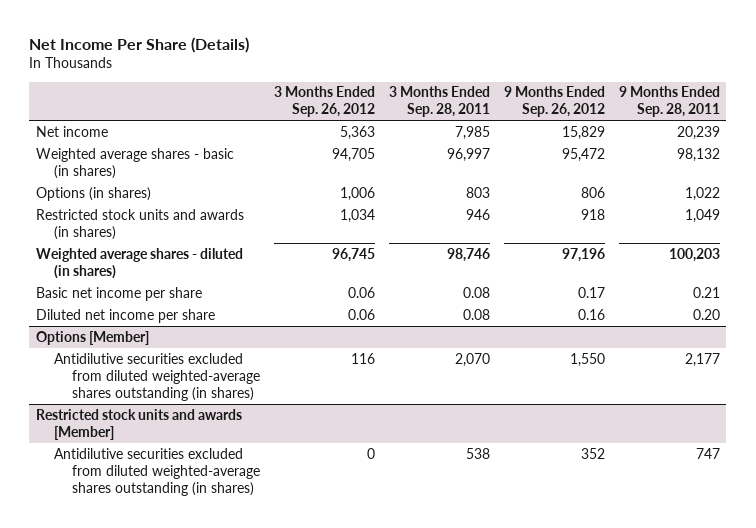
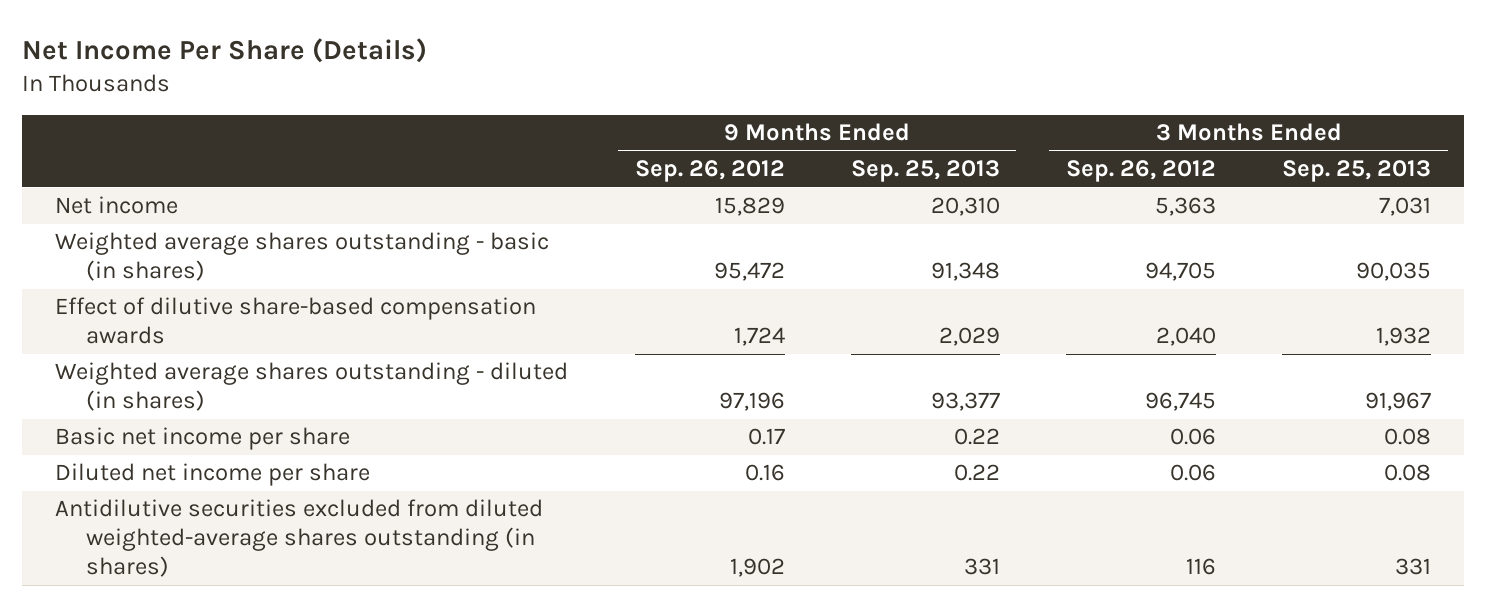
- | 3 Months Ended Sep. 26, 2012 | 3 Months Ended Sep. 28, 2011 | 9 Months Ended Sep. 26, 2012 | 9 Months Ended Sep. 28, 2011
+ | 9 Months Ended Sep. 26, 2012 | 9 Months Ended Sep. 25, 2013 | 3 Months Ended Sep. 26, 2012 | 3 Months Ended Sep. 25, 2013
- Weighted average shares - basic (in shares) | 94,705 | 96,997 | 95,472 | 98,132
- Options (in shares) | 1,006 | 803 | 806 | 1,022
- Restricted stock units and awards (in shares) | 1,034 | 946 | 918 | 1,049
- Weighted average shares - diluted (in shares) | 96,745 | 98,746 | 97,196 | 100,203
+ Weighted average shares outstanding - basic (in shares) | 95,472 | 91,348 | 94,705 | 90,035
+ Effect of dilutive share-based compensation awards | 1,724 | 2,029 | 2,040 | 1,932
+ Weighted average shares outstanding - diluted (in shares) | 97,196 | 93,377 | 96,745 | 91,967
- Options [Member]
- Antidilutive securities excluded from diluted weighted-average shares outstanding (in shares) | 116 | 2,070 | 1,550 | 2,177
- Restricted stock units and awards [Member]
- Antidilutive securities excluded from diluted weighted-average shares outstanding (in shares) | 0 | 538 | 352 | 747
+ Antidilutive securities excluded from diluted weighted-average shares outstanding (in shares) | 1,902 | 331 | 116 | 331

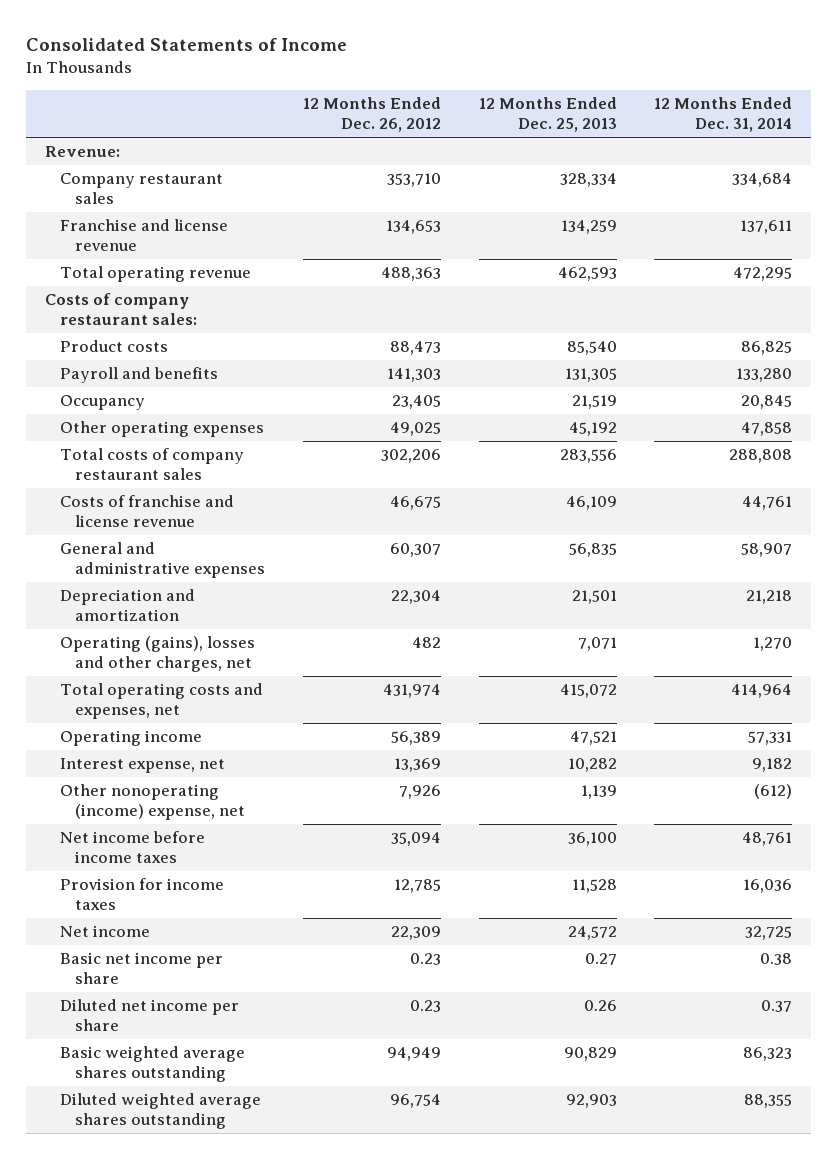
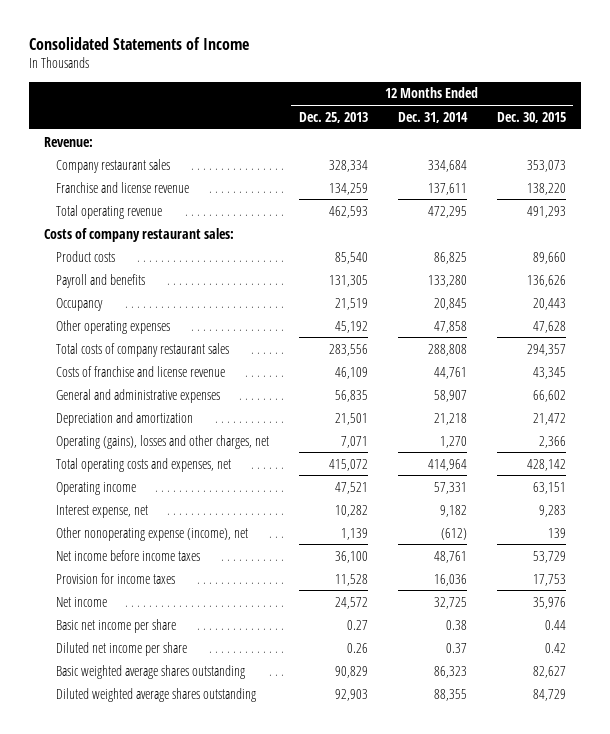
- | 12 Months Ended Dec. 26, 2012 | 12 Months Ended Dec. 25, 2013 | 12 Months Ended Dec. 31, 2014
+ | 12 Months Ended Dec. 25, 2013 | 12 Months Ended Dec. 31, 2014 | 12 Months Ended Dec. 30, 2015
- Other nonoperating (income) expense, net | 7,926 | 1,139 | (612)
+ Other nonoperating expense (income), net | 1,139 | (612) | 139

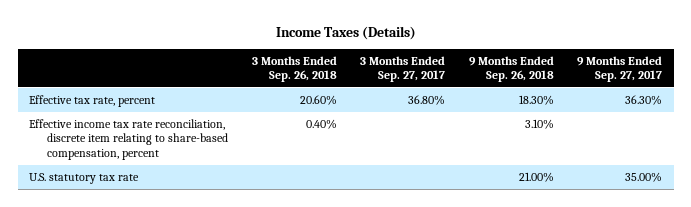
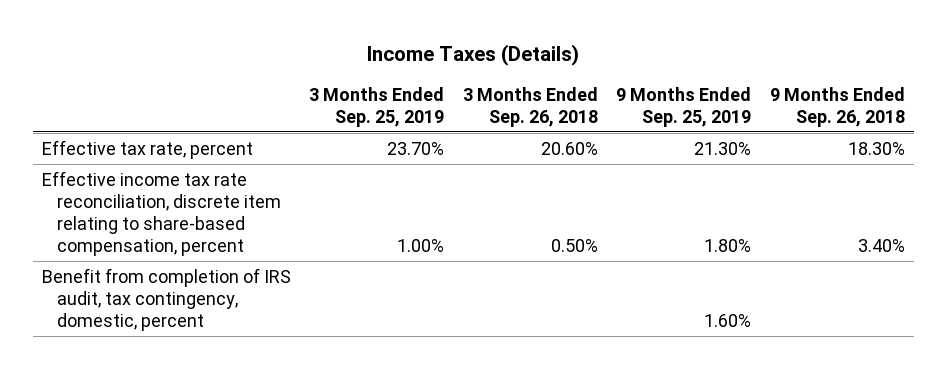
- | 3 Months Ended Sep. 26, 2018 | 3 Months Ended Sep. 27, 2017 | 9 Months Ended Sep. 26, 2018 | 9 Months Ended Sep. 27, 2017
+ | 3 Months Ended Sep. 25, 2019 | 3 Months Ended Sep. 26, 2018 | 9 Months Ended Sep. 25, 2019 | 9 Months Ended Sep. 26, 2018
- Effective income tax rate reconciliation, discrete item relating to share-based compensation, percent | 0.40% | | 3.10% |
- U.S. statutory tax rate | | | 21.00% | 35.00%
+ Effective income tax rate reconciliation, discrete item relating to share-based compensation, percent | 1.00% | 0.50% | 1.80% | 3.40%
+ Benefit from completion of IRS audit, tax contingency, domestic, percent | | | 1.60% |

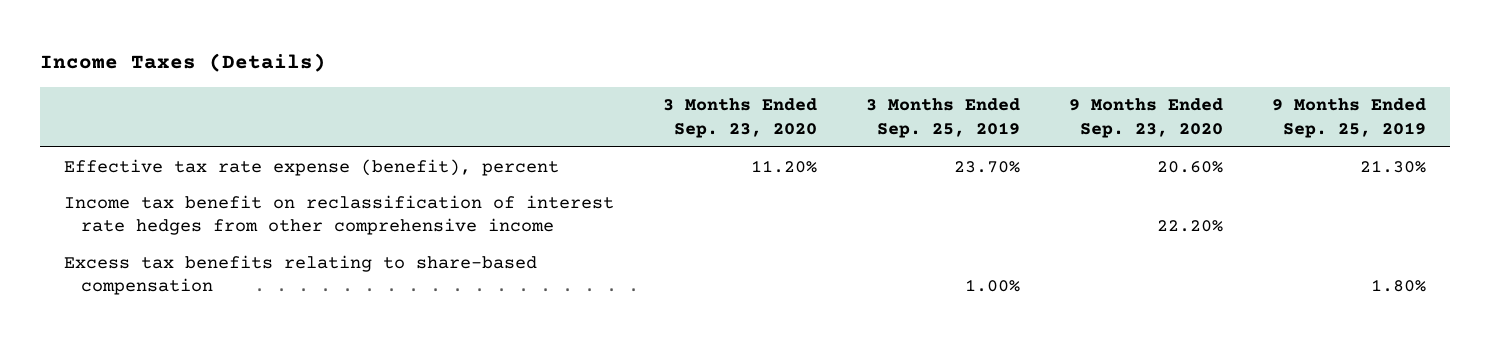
- | 3 Months Ended Sep. 25, 2019 | 3 Months Ended Sep. 26, 2018 | 9 Months Ended Sep. 25, 2019 | 9 Months Ended Sep. 26, 2018
+ | 3 Months Ended Sep. 23, 2020 | 3 Months Ended Sep. 25, 2019 | 9 Months Ended Sep. 23, 2020 | 9 Months Ended Sep. 25, 2019
- Effective tax rate, percent | 23.70% | 20.60% | 21.30% | 18.30%
- Effective income tax rate reconciliation, discrete item relating to share-based compensation, percent | 1.00% | 0.50% | 1.80% | 3.40%
- Benefit from completion of IRS audit, tax contingency, domestic, percent | | | 1.60% |
+ Effective tax rate expense (benefit), percent | 11.20% | 23.70% | 20.60% | 21.30%
+ Income tax benefit on reclassification of interest rate hedges from other comprehensive income | | | 22.20% |
+ Excess tax benefits relating to share-based compensation | | 1.00% | | 1.80%

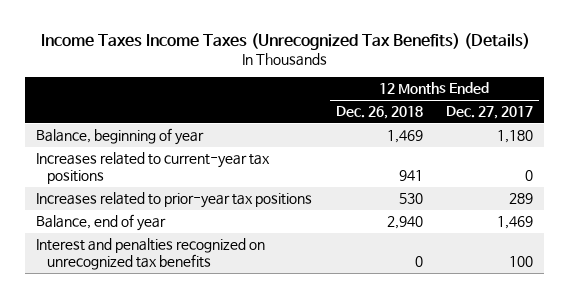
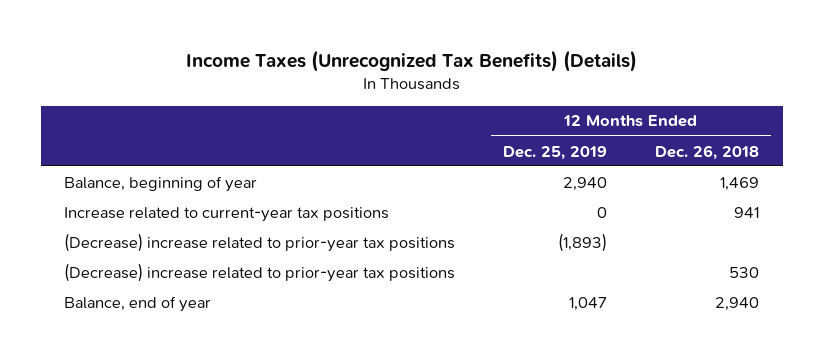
- Income Taxes Income Taxes (Unrecognized Tax Benefits) (Details)
+ Income Taxes (Unrecognized Tax Benefits) (Details)
- | 12 Months Ended Dec. 26, 2018 | 12 Months Ended Dec. 27, 2017
+ | 12 Months Ended Dec. 25, 2019 | 12 Months Ended Dec. 26, 2018
- Increases related to current-year tax positions | 941 | 0
- Increases related to prior-year tax positions | 530 | 289
+ Increase related to current-year tax positions | 0 | 941
+ (Decrease) increase related to prior-year tax positions | (1,893) |
+ (Decrease) increase related to prior-year tax positions | | 530
- Interest and penalties recognized on unrecognized tax benefits | 0 | 100

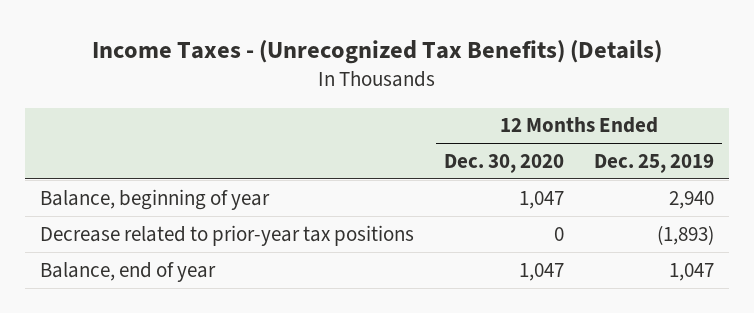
- Income Taxes (Unrecognized Tax Benefits) (Details)
+ Income Taxes - (Unrecognized Tax Benefits) (Details)
- | 12 Months Ended Dec. 25, 2019 | 12 Months Ended Dec. 26, 2018
+ | 12 Months Ended Dec. 30, 2020 | 12 Months Ended Dec. 25, 2019
- Increase related to current-year tax positions | 0 | 941
- (Decrease) increase related to prior-year tax positions | (1,893) |
- (Decrease) increase related to prior-year tax positions | | 530
+ Decrease related to prior-year tax positions | 0 | (1,893)

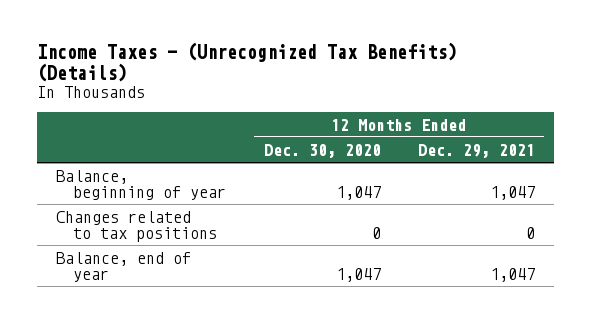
- | 12 Months Ended Dec. 30, 2020 | 12 Months Ended Dec. 25, 2019
+ | 12 Months Ended Dec. 30, 2020 | 12 Months Ended Dec. 29, 2021
- Decrease related to prior-year tax positions | 0 | (1,893)
+ Changes related to tax positions | 0 | 0

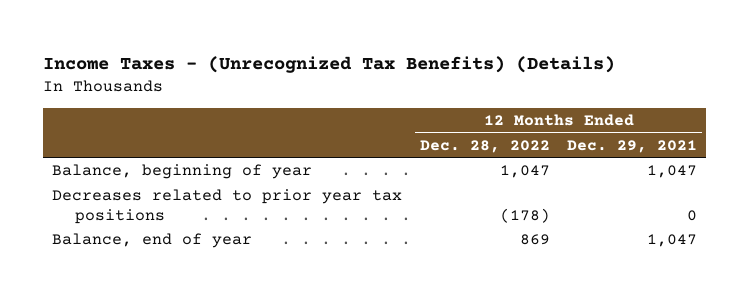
- | 12 Months Ended Dec. 30, 2020 | 12 Months Ended Dec. 29, 2021
+ | 12 Months Ended Dec. 28, 2022 | 12 Months Ended Dec. 29, 2021
- Changes related to tax positions | 0 | 0
+ Decreases related to prior year tax positions | (178) | 0

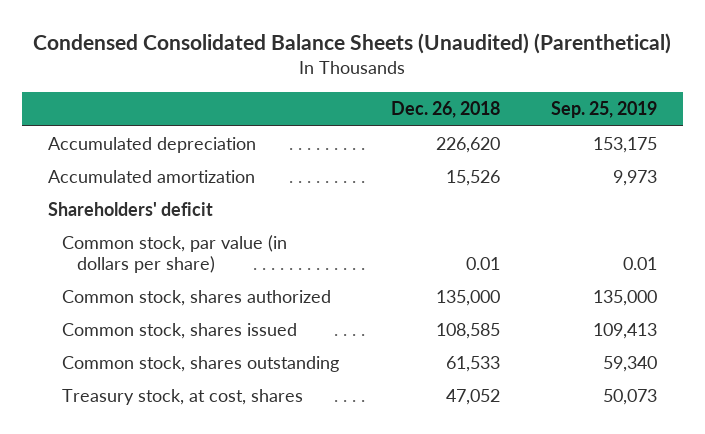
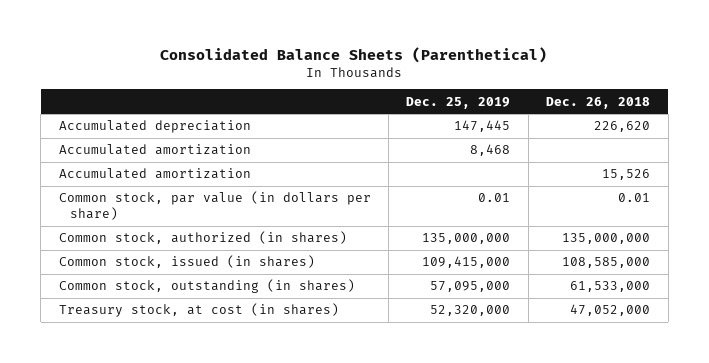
- Condensed Consolidated Balance Sheets (Unaudited) (Parenthetical)
+ Consolidated Balance Sheets (Parenthetical)
- | Dec. 26, 2018 | Sep. 25, 2019
+ | Dec. 25, 2019 | Dec. 26, 2018
+ Accumulated amortization | 8,468 |
- Shareholders' deficit
- Common stock, shares authorized | 135,000 | 135,000
- Common stock, shares issued | 108,585 | 109,413
- Common stock, shares outstanding | 61,533 | 59,340
- Treasury stock, at cost, shares | 47,052 | 50,073
+ Common stock, authorized (in shares) | 135,000,000 | 135,000,000
+ Common stock, issued (in shares) | 109,415,000 | 108,585,000
+ Common stock, outstanding (in shares) | 57,095,000 | 61,533,000
+ Treasury stock, at cost (in shares) | 52,320,000 | 47,052,000

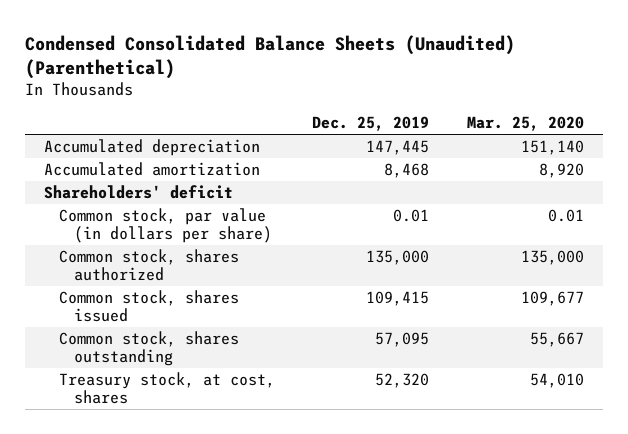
- Consolidated Balance Sheets (Parenthetical)
+ Condensed Consolidated Balance Sheets (Unaudited) (Parenthetical)
- | Dec. 25, 2019 | Dec. 26, 2018
+ | Dec. 25, 2019 | Mar. 25, 2020
- Accumulated amortization | | 15,526
+ Shareholders' deficit
- Common stock, authorized (in shares) | 135,000,000 | 135,000,000
- Common stock, issued (in shares) | 109,415,000 | 108,585,000
- Common stock, outstanding (in shares) | 57,095,000 | 61,533,000
- Treasury stock, at cost (in shares) | 52,320,000 | 47,052,000
+ Common stock, shares authorized | 135,000 | 135,000
+ Common stock, shares issued | 109,415 | 109,677
+ Common stock, shares outstanding | 57,095 | 55,667
+ Treasury stock, at cost, shares | 52,320 | 54,010

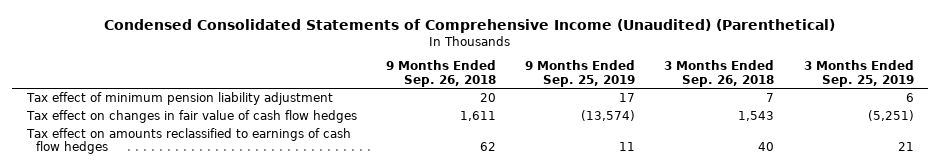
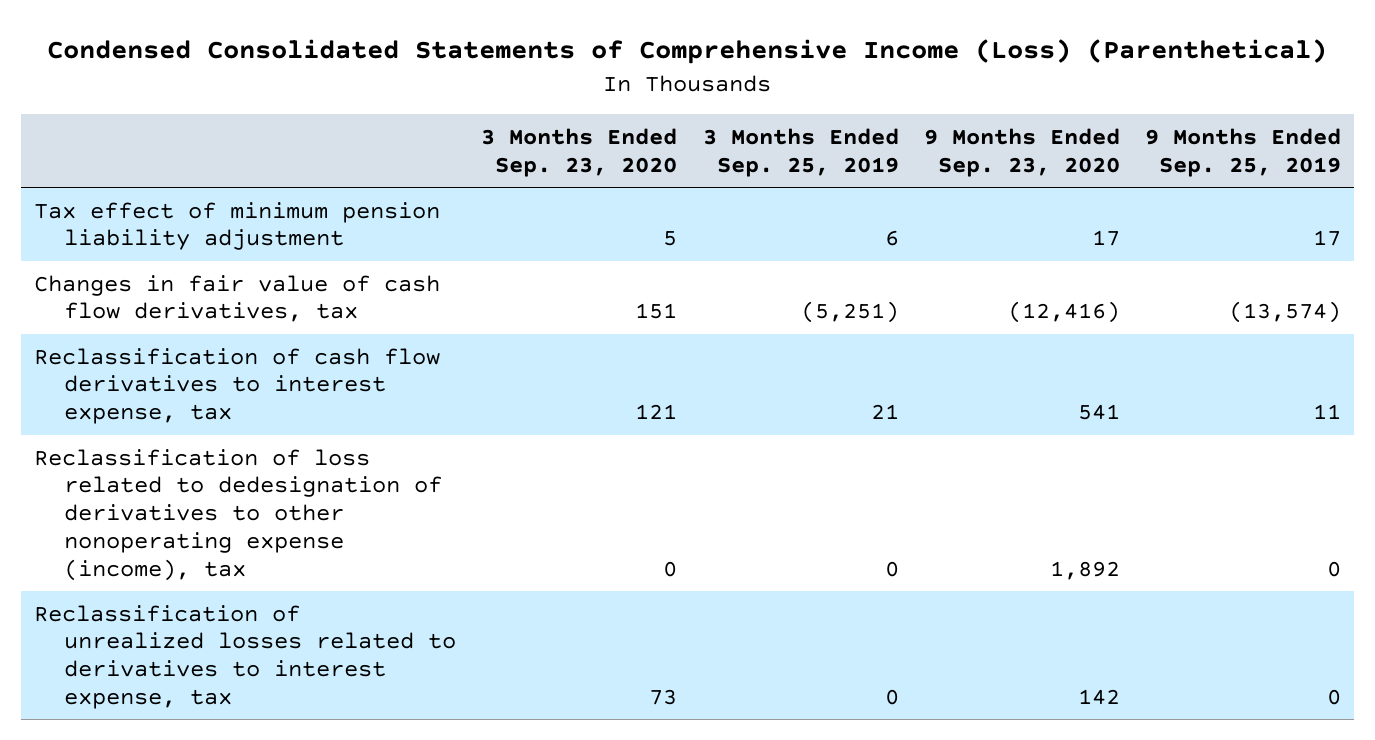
- Condensed Consolidated Statements of Comprehensive Income (Unaudited) (Parenthetical)
+ Condensed Consolidated Statements of Comprehensive Income (Loss) (Parenthetical)
- | 9 Months Ended Sep. 26, 2018 | 9 Months Ended Sep. 25, 2019 | 3 Months Ended Sep. 26, 2018 | 3 Months Ended Sep. 25, 2019
+ | 3 Months Ended Sep. 23, 2020 | 3 Months Ended Sep. 25, 2019 | 9 Months Ended Sep. 23, 2020 | 9 Months Ended Sep. 25, 2019
- Tax effect on changes in fair value of cash flow hedges | 1,611 | (13,574) | 1,543 | (5,251)
- Tax effect on amounts reclassified to earnings of cash flow hedges | 62 | 11 | 40 | 21
+ Changes in fair value of cash flow derivatives, tax | 151 | (5,251) | (12,416) | (13,574)
+ Reclassification of cash flow derivatives to interest expense, tax | 121 | 21 | 541 | 11
+ Reclassification of loss related to dedesignation of derivatives to other nonoperating expense (income), tax | 0 | 0 | 1,892 | 0
+ Reclassification of unrealized losses related to derivatives to interest expense, tax | 73 | 0 | 142 | 0

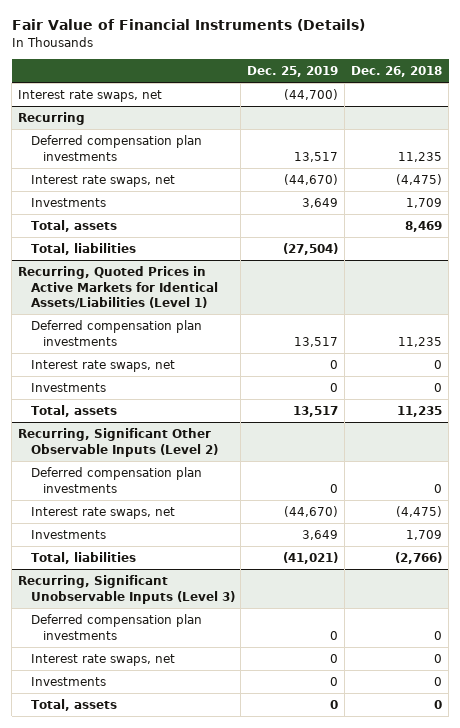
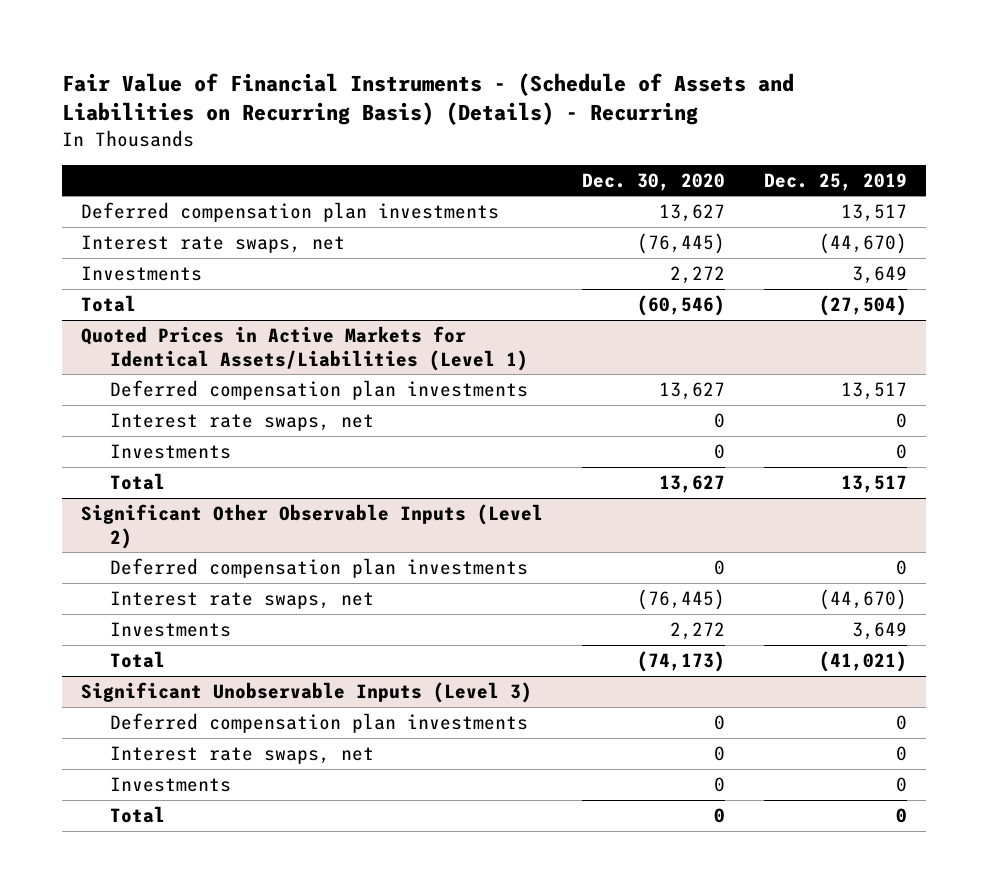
- Fair Value of Financial Instruments (Details)
+ Fair Value of Financial Instruments - (Schedule of Assets and Liabilities on Recurring Basis) (Details) - Recurring
- | Dec. 25, 2019 | Dec. 26, 2018
+ | Dec. 30, 2020 | Dec. 25, 2019
- Interest rate swaps, net | (44,700) |
- Recurring
- Total, assets | | 8,469
- Total, liabilities | (27,504) |
- Recurring, Quoted Prices in Active Markets for Identical Assets/Liabilities (Level 1)
+ Total | (60,546) | (27,504)
+ Quoted Prices in Active Markets for Identical Assets/Liabilities (Level 1)
- Total, assets | 13,517 | 11,235
- Recurring, Significant Other Observable Inputs (Level 2)
+ Total | 13,627 | 13,517
+ Significant Other Observable Inputs (Level 2)
- Total, liabilities | (41,021) | (2,766)
- Recurring, Significant Unobservable Inputs (Level 3)
+ Total | (74,173) | (41,021)
+ Significant Unobservable Inputs (Level 3)
- Total, assets | 0 | 0
+ Total | 0 | 0

